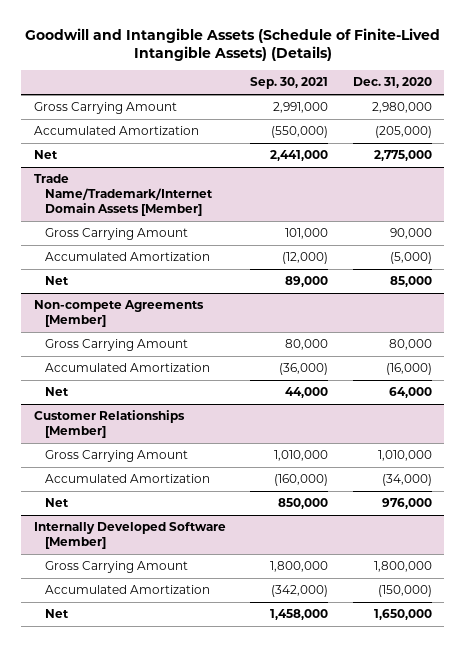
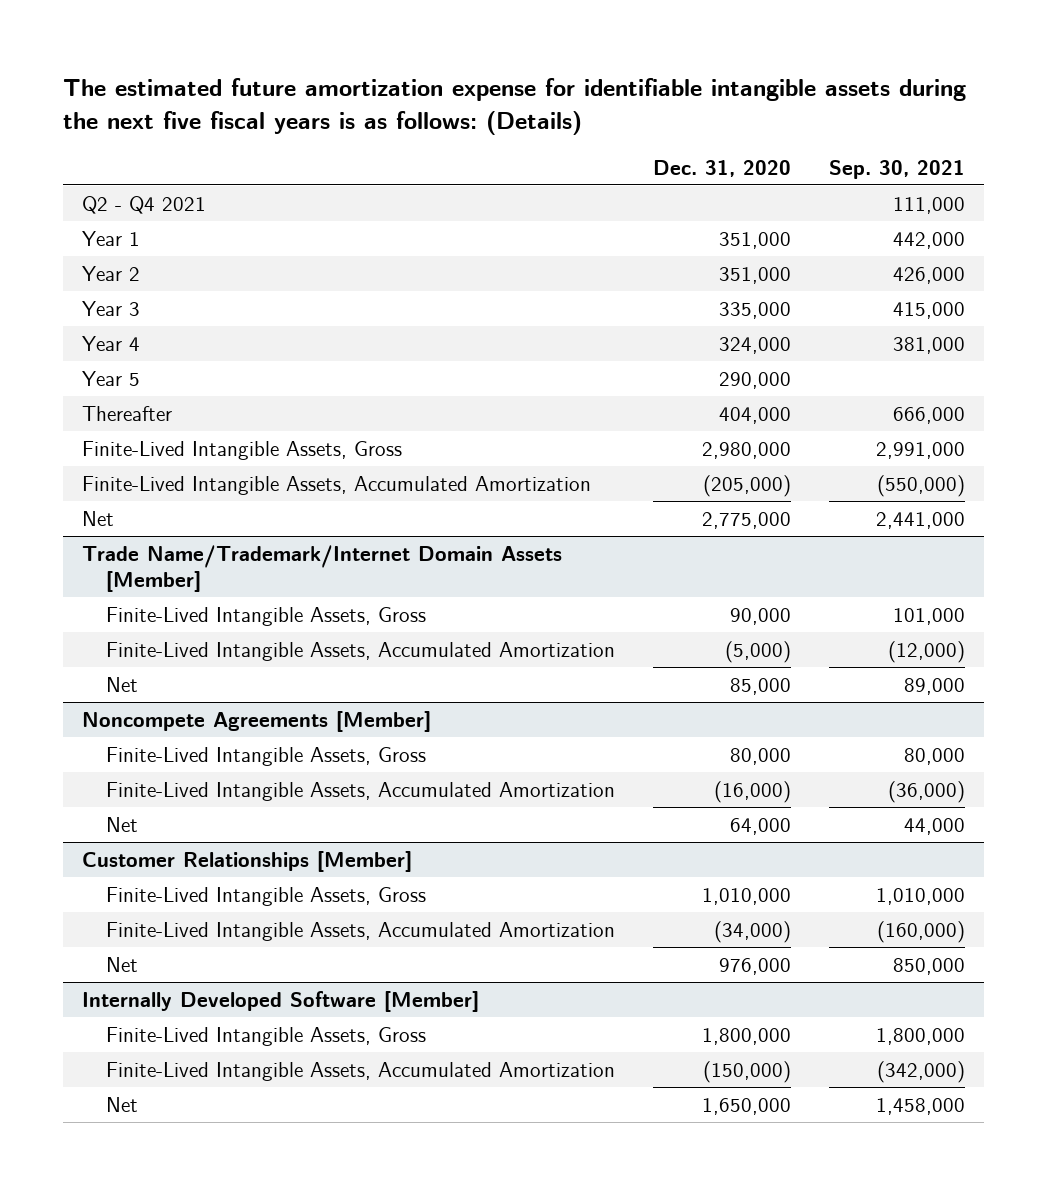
- Goodwill and Intangible Assets (Schedule of Finite-Lived Intangible Assets) (Details)
+ The estimated future amortization expense for identifiable intangible assets during the next five fiscal years is as follows: (Details)
- | Sep. 30, 2021 | Dec. 31, 2020
+ | Dec. 31, 2020 | Sep. 30, 2021
- Gross Carrying Amount | 2,991,000 | 2,980,000
- Accumulated Amortization | (550,000) | (205,000)
+ Q2 - Q4 2021 | | 111,000
+ Year 1 | 351,000 | 442,000
+ Year 2 | 351,000 | 426,000
+ Year 3 | 335,000 | 415,000
+ Year 4 | 324,000 | 381,000
+ Year 5 | 290,000 |
+ Thereafter | 404,000 | 666,000
+ Finite-Lived Intangible Assets, Gross | 2,980,000 | 2,991,000
+ Finite-Lived Intangible Assets, Accumulated Amortization | (205,000) | (550,000)
@ Trade Name/Trademark/Internet Domain Assets [Member]
- Gross Carrying Amount | 101,000 | 90,000
- Accumulated Amortization | (12,000) | (5,000)
+ Finite-Lived Intangible Assets, Gross | 90,000 | 101,000
+ Finite-Lived Intangible Assets, Accumulated Amortization | (5,000) | (12,000)
- Non-compete Agreements [Member]
- Gross Carrying Amount | 80,000 | 80,000
- Accumulated Amortization | (36,000) | (16,000)
+ Noncompete Agreements [Member]
+ Finite-Lived Intangible Assets, Gross | 80,000 | 80,000
+ Finite-Lived Intangible Assets, Accumulated Amortization | (16,000) | (36,000)
@ Customer Relationships [Member]
- Gross Carrying Amount | 1,010,000 | 1,010,000
- Accumulated Amortization | (160,000) | (34,000)
+ Finite-Lived Intangible Assets, Gross | 1,010,000 | 1,010,000
+ Finite-Lived Intangible Assets, Accumulated Amortization | (34,000) | (160,000)
@ Internally Developed Software [Member]
- Gross Carrying Amount | 1,800,000 | 1,800,000
- Accumulated Amortization | (342,000) | (150,000)
+ Finite-Lived Intangible Assets, Gross | 1,800,000 | 1,800,000
+ Finite-Lived Intangible Assets, Accumulated Amortization | (150,000) | (342,000)

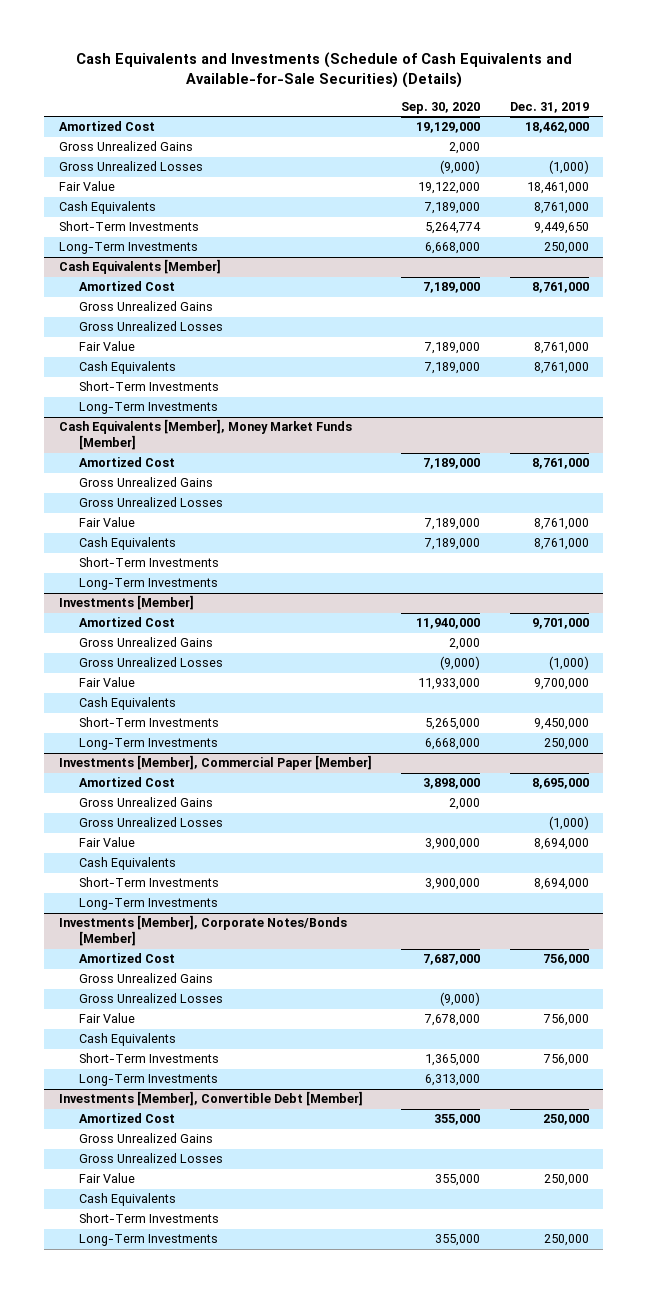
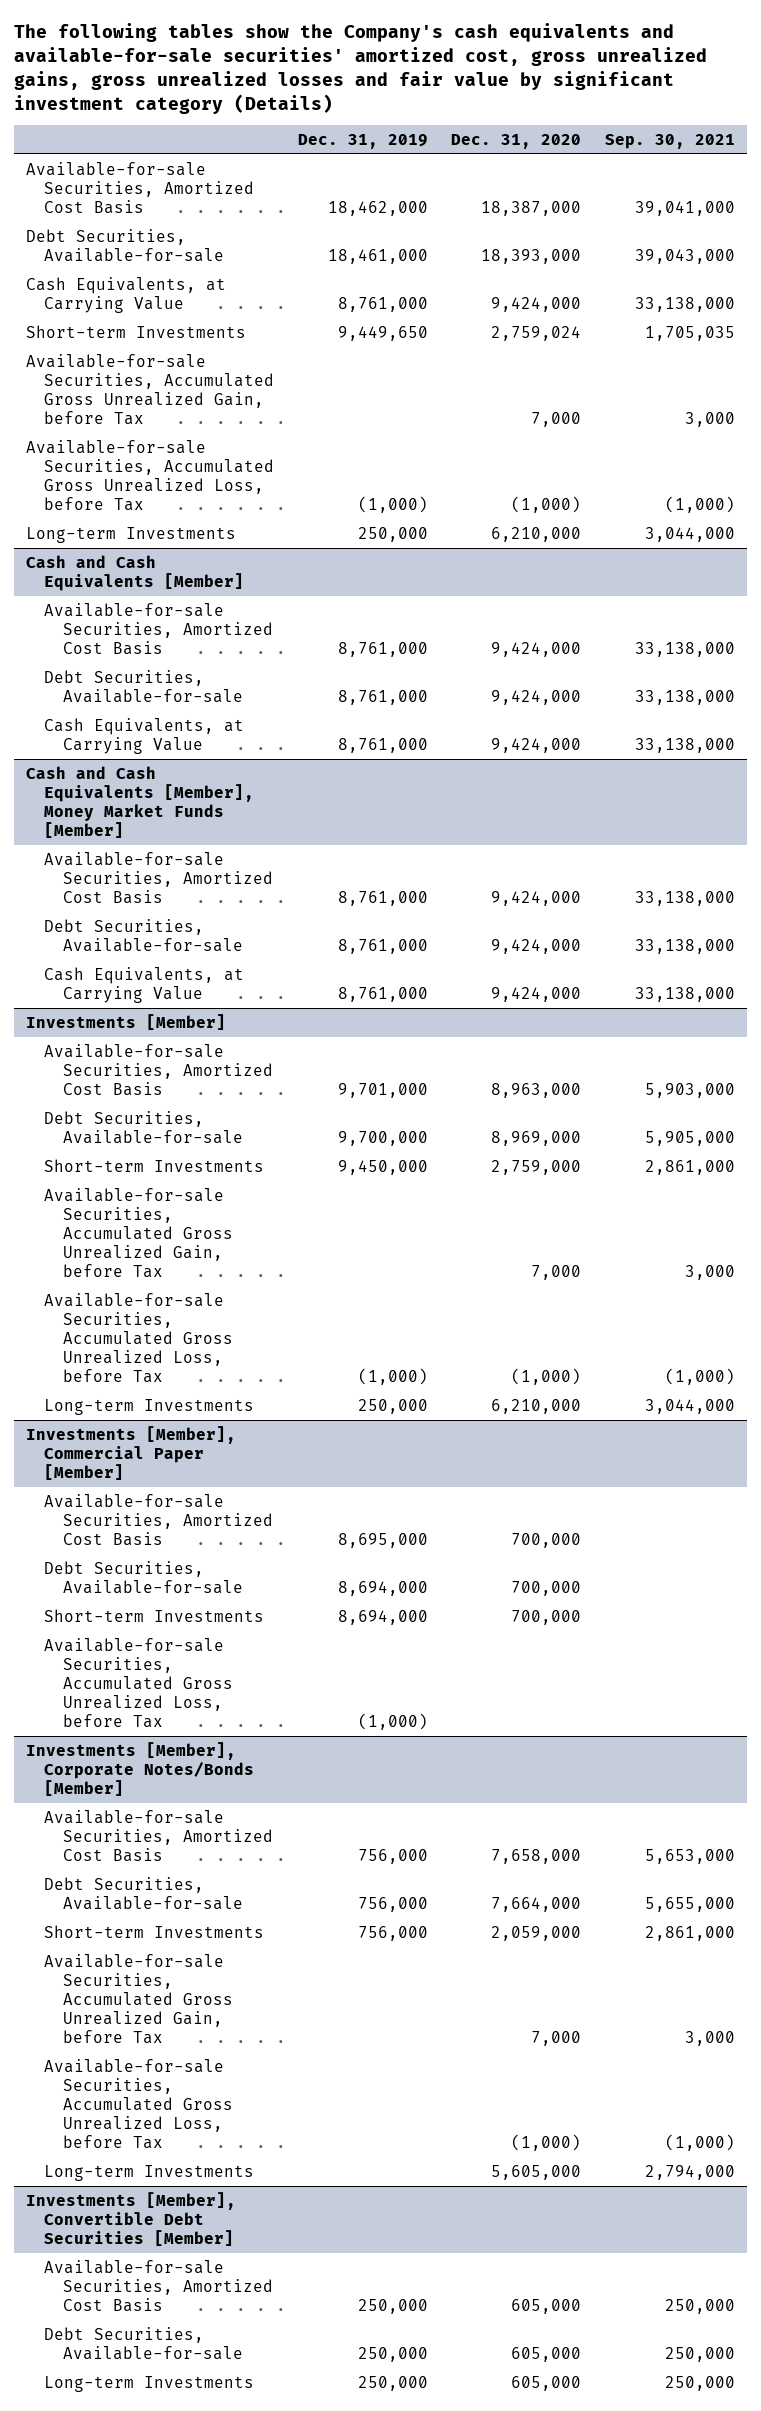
- Cash Equivalents and Investments (Schedule of Cash Equivalents and Available-for-Sale Securities) (Details)
+ The following tables show the Company's cash equivalents and available-for-sale securities' amortized cost, gross unrealized gains, gross unrealized losses and fair value by significant investment category (Details)
- | Sep. 30, 2020 | Dec. 31, 2019
+ | Dec. 31, 2019 | Dec. 31, 2020 | Sep. 30, 2021
- Amortized Cost | 19,129,000 | 18,462,000
- Gross Unrealized Gains | 2,000 |
- Gross Unrealized Losses | (9,000) | (1,000)
- Fair Value | 19,122,000 | 18,461,000
- Cash Equivalents | 7,189,000 | 8,761,000
- Short-Term Investments | 5,264,774 | 9,449,650
- Long-Term Investments | 6,668,000 | 250,000
- Cash Equivalents [Member]
- Amortized Cost | 7,189,000 | 8,761,000
- Gross Unrealized Gains
- Gross Unrealized Losses
- Fair Value | 7,189,000 | 8,761,000
- Cash Equivalents | 7,189,000 | 8,761,000
- Short-Term Investments
- Long-Term Investments
- Cash Equivalents [Member], Money Market Funds [Member]
- Amortized Cost | 7,189,000 | 8,761,000
- Gross Unrealized Gains
- Gross Unrealized Losses
- Fair Value | 7,189,000 | 8,761,000
- Cash Equivalents | 7,189,000 | 8,761,000
- Short-Term Investments
- Long-Term Investments
+ Available-for-sale Securities, Amortized Cost Basis | 18,462,000 | 18,387,000 | 39,041,000
+ Debt Securities, Available-for-sale | 18,461,000 | 18,393,000 | 39,043,000
+ Cash Equivalents, at Carrying Value | 8,761,000 | 9,424,000 | 33,138,000
+ Short-term Investments | 9,449,650 | 2,759,024 | 1,705,035
+ Available-for-sale Securities, Accumulated Gross Unrealized Gain, before Tax | | 7,000 | 3,000
+ Available-for-sale Securities, Accumulated Gross Unrealized Loss, before Tax | (1,000) | (1,000) | (1,000)
+ Long-term Investments | 250,000 | 6,210,000 | 3,044,000
+ Cash and Cash Equivalents [Member]
+ Available-for-sale Securities, Amortized Cost Basis | 8,761,000 | 9,424,000 | 33,138,000
+ Debt Securities, Available-for-sale | 8,761,000 | 9,424,000 | 33,138,000
+ Cash Equivalents, at Carrying Value | 8,761,000 | 9,424,000 | 33,138,000
+ Cash and Cash Equivalents [Member], Money Market Funds [Member]
+ Available-for-sale Securities, Amortized Cost Basis | 8,761,000 | 9,424,000 | 33,138,000
+ Debt Securities, Available-for-sale | 8,761,000 | 9,424,000 | 33,138,000
+ Cash Equivalents, at Carrying Value | 8,761,000 | 9,424,000 | 33,138,000
@ Investments [Member]
- Amortized Cost | 11,940,000 | 9,701,000
- Gross Unrealized Gains | 2,000 |
- Gross Unrealized Losses | (9,000) | (1,000)
- Fair Value | 11,933,000 | 9,700,000
- Cash Equivalents
- Short-Term Investments | 5,265,000 | 9,450,000
- Long-Term Investments | 6,668,000 | 250,000
+ Available-for-sale Securities, Amortized Cost Basis | 9,701,000 | 8,963,000 | 5,903,000
+ Debt Securities, Available-for-sale | 9,700,000 | 8,969,000 | 5,905,000
+ Short-term Investments | 9,450,000 | 2,759,000 | 2,861,000
+ Available-for-sale Securities, Accumulated Gross Unrealized Gain, before Tax | | 7,000 | 3,000
+ Available-for-sale Securities, Accumulated Gross Unrealized Loss, before Tax | (1,000) | (1,000) | (1,000)
+ Long-term Investments | 250,000 | 6,210,000 | 3,044,000
@ Investments [Member], Commercial Paper [Member]
- Amortized Cost | 3,898,000 | 8,695,000
- Gross Unrealized Gains | 2,000 |
- Gross Unrealized Losses | | (1,000)
- Fair Value | 3,900,000 | 8,694,000
- Cash Equivalents
- Short-Term Investments | 3,900,000 | 8,694,000
- Long-Term Investments
+ Available-for-sale Securities, Amortized Cost Basis | 8,695,000 | 700,000 |
+ Debt Securities, Available-for-sale | 8,694,000 | 700,000 |
+ Short-term Investments | 8,694,000 | 700,000 |
+ Available-for-sale Securities, Accumulated Gross Unrealized Loss, before Tax | (1,000) | |
@ Investments [Member], Corporate Notes/Bonds [Member]
- Amortized Cost | 7,687,000 | 756,000
- Gross Unrealized Gains
- Gross Unrealized Losses | (9,000) |
- Fair Value | 7,678,000 | 756,000
- Cash Equivalents
- Short-Term Investments | 1,365,000 | 756,000
- Long-Term Investments | 6,313,000 |
- Investments [Member], Convertible Debt [Member]
- Amortized Cost | 355,000 | 250,000
- Gross Unrealized Gains
- Gross Unrealized Losses
- Fair Value | 355,000 | 250,000
- Cash Equivalents
- Short-Term Investments
- Long-Term Investments | 355,000 | 250,000
@ Investments [Member], Corporate Notes/Bonds [Member]
+ Available-for-sale Securities, Amortized Cost Basis | 756,000 | 7,658,000 | 5,653,000
+ Debt Securities, Available-for-sale | 756,000 | 7,664,000 | 5,655,000
+ Short-term Investments | 756,000 | 2,059,000 | 2,861,000
+ Available-for-sale Securities, Accumulated Gross Unrealized Gain, before Tax | | 7,000 | 3,000
+ Available-for-sale Securities, Accumulated Gross Unrealized Loss, before Tax | | (1,000) | (1,000)
+ Long-term Investments | | 5,605,000 | 2,794,000
+ Investments [Member], Convertible Debt Securities [Member]
+ Available-for-sale Securities, Amortized Cost Basis | 250,000 | 605,000 | 250,000
+ Debt Securities, Available-for-sale | 250,000 | 605,000 | 250,000
+ Long-term Investments | 250,000 | 605,000 | 250,000

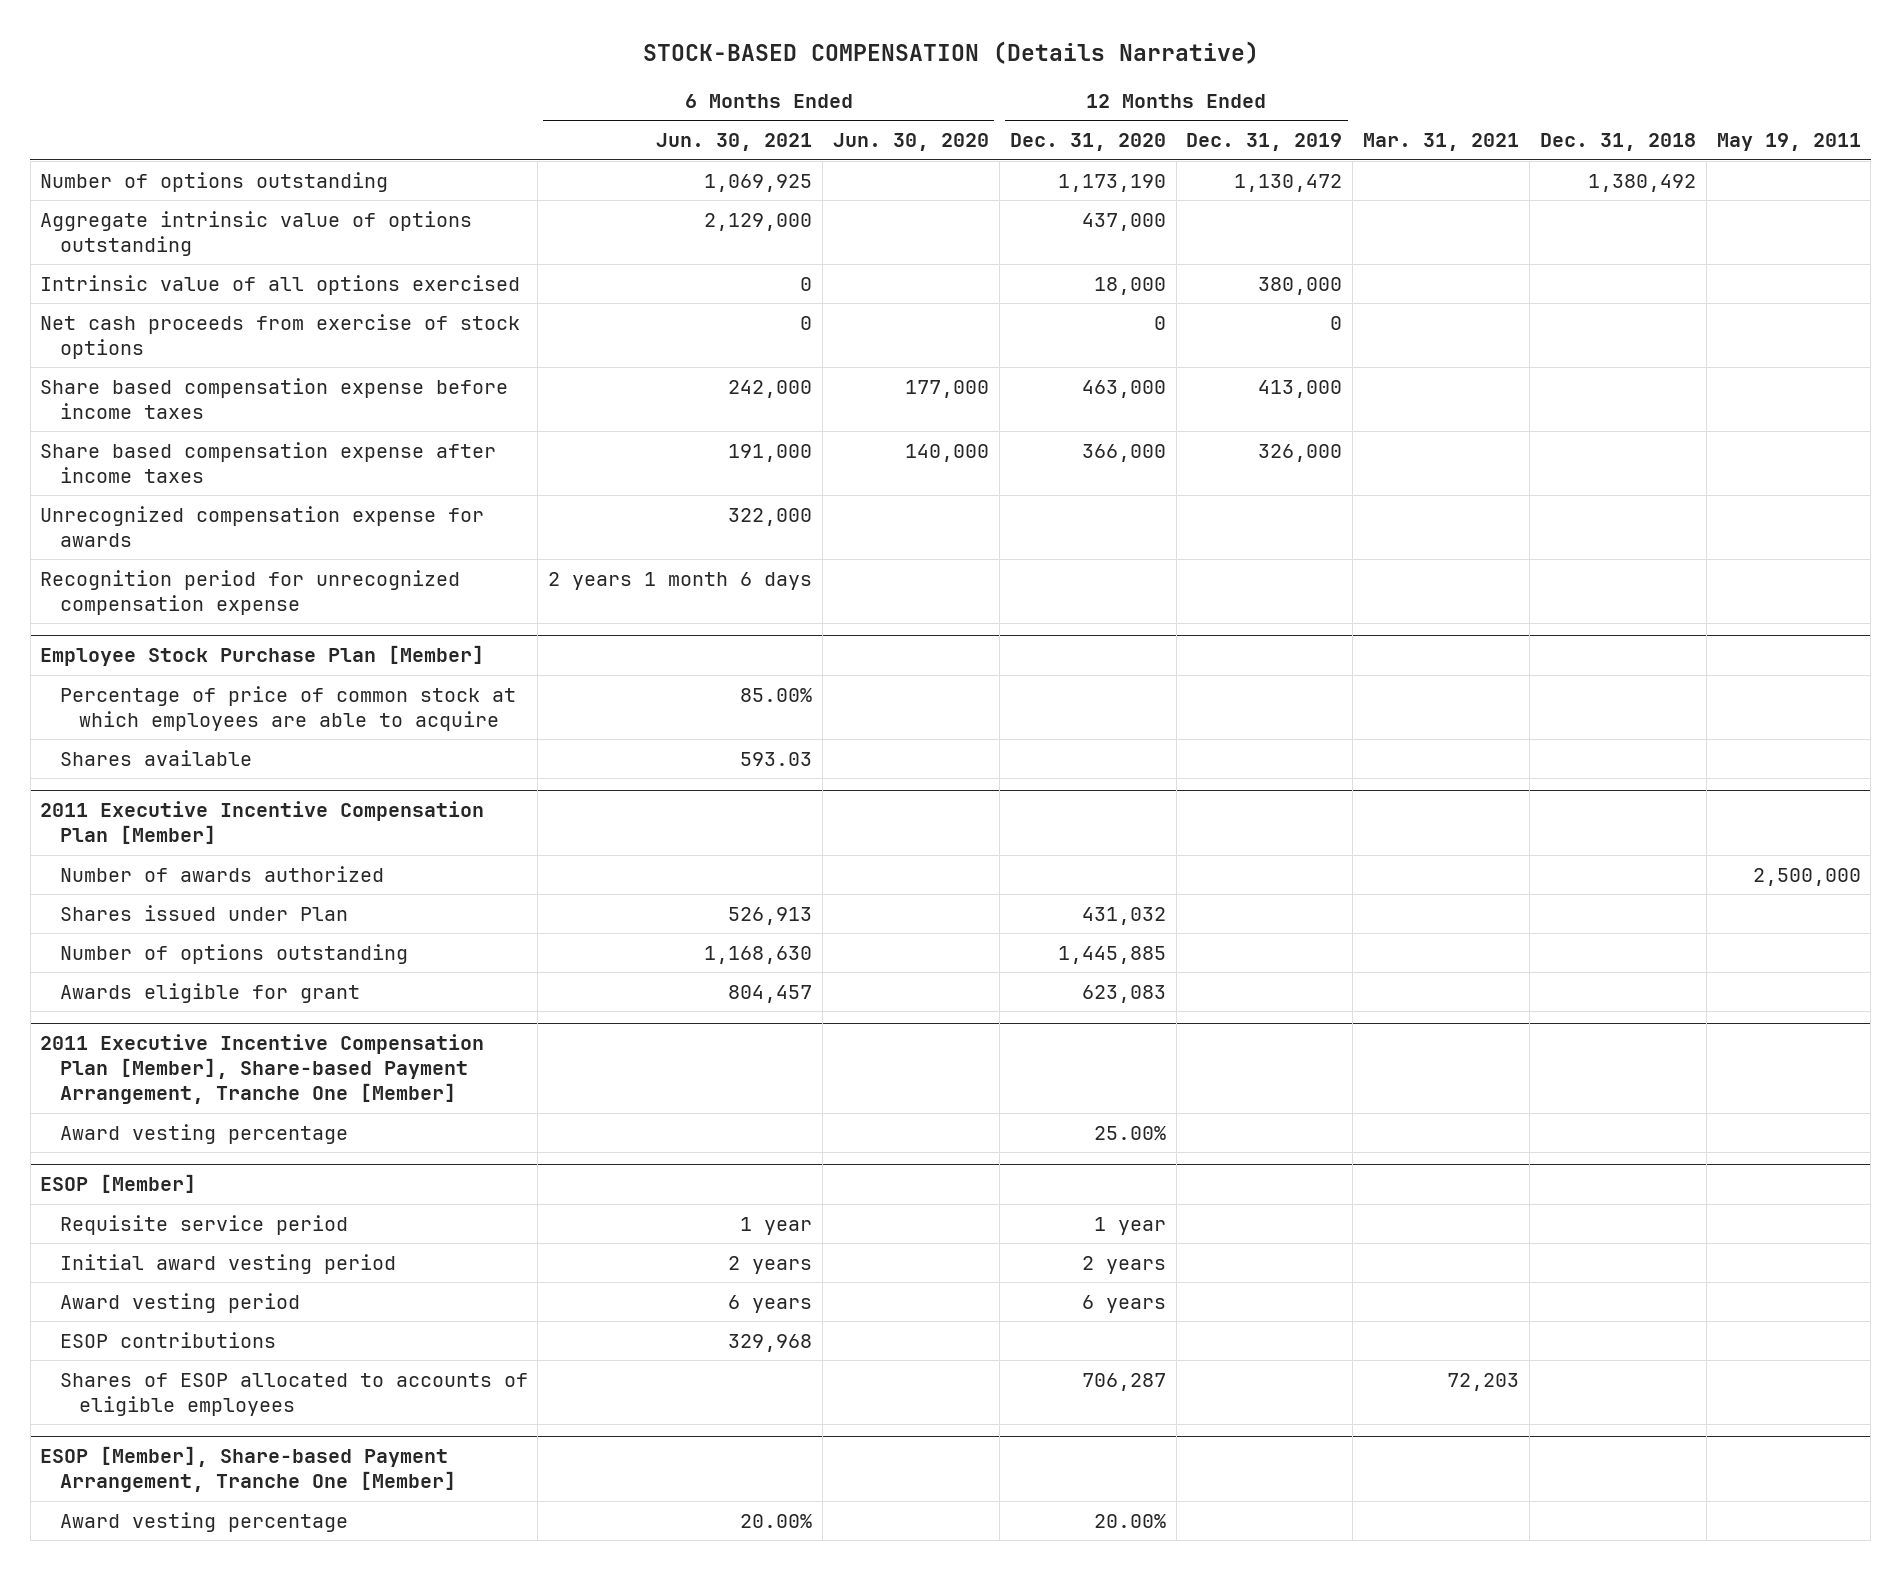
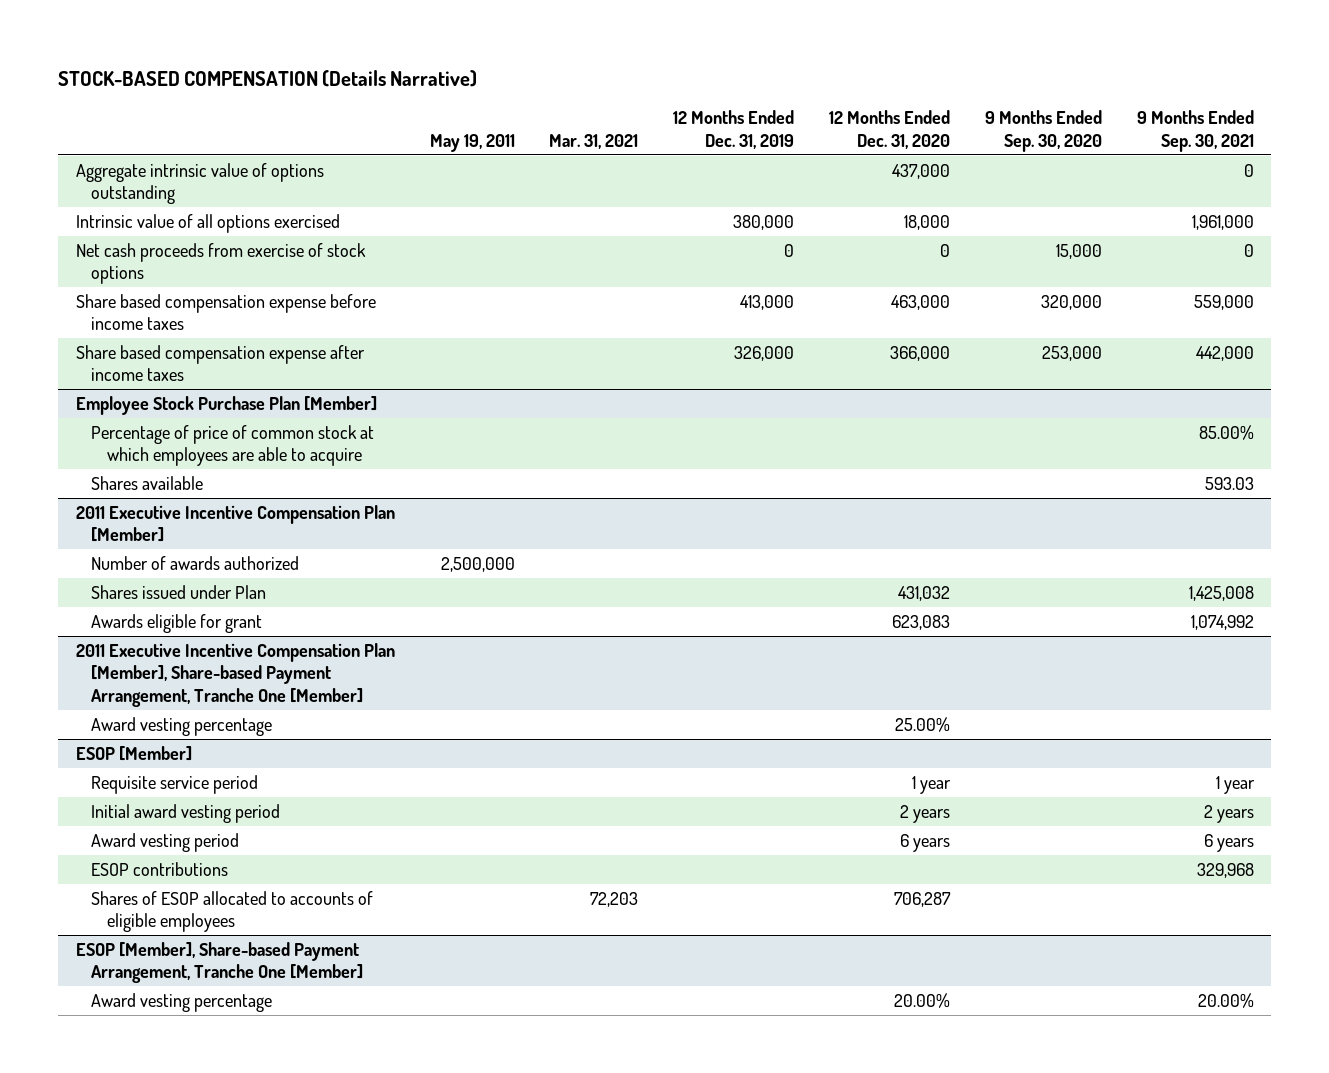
- | 6 Months Ended Jun. 30, 2021 | 6 Months Ended Jun. 30, 2020 | 12 Months Ended Dec. 31, 2020 | 12 Months Ended Dec. 31, 2019 | Mar. 31, 2021 | Dec. 31, 2018 | May 19, 2011
+ | May 19, 2011 | Mar. 31, 2021 | 12 Months Ended Dec. 31, 2019 | 12 Months Ended Dec. 31, 2020 | 9 Months Ended Sep. 30, 2020 | 9 Months Ended Sep. 30, 2021
- Number of options outstanding | 1,069,925 | | 1,173,190 | 1,130,472 | | 1,380,492 |
- Unrecognized compensation expense for awards | 322,000 | | | | | |
- Recognition period for unrecognized compensation expense | 2 years 1 month 6 days | | | | | |
@ 2011 Executive Incentive Compensation Plan [Member]
- Number of options outstanding | 1,168,630 | | 1,445,885 | | | |

